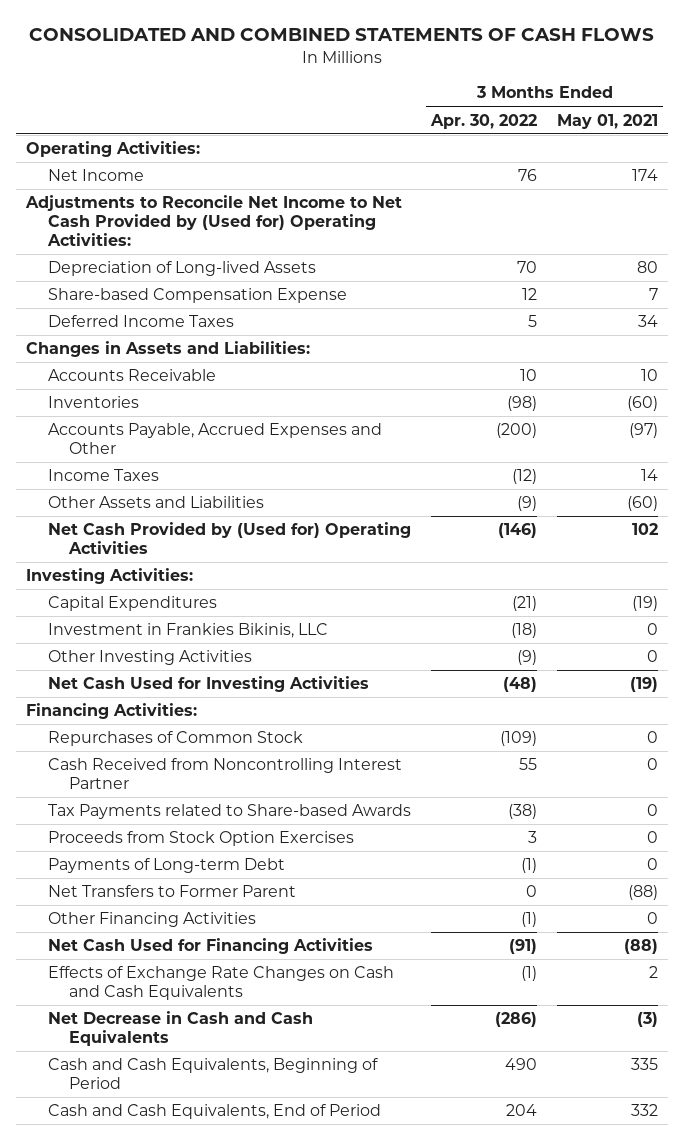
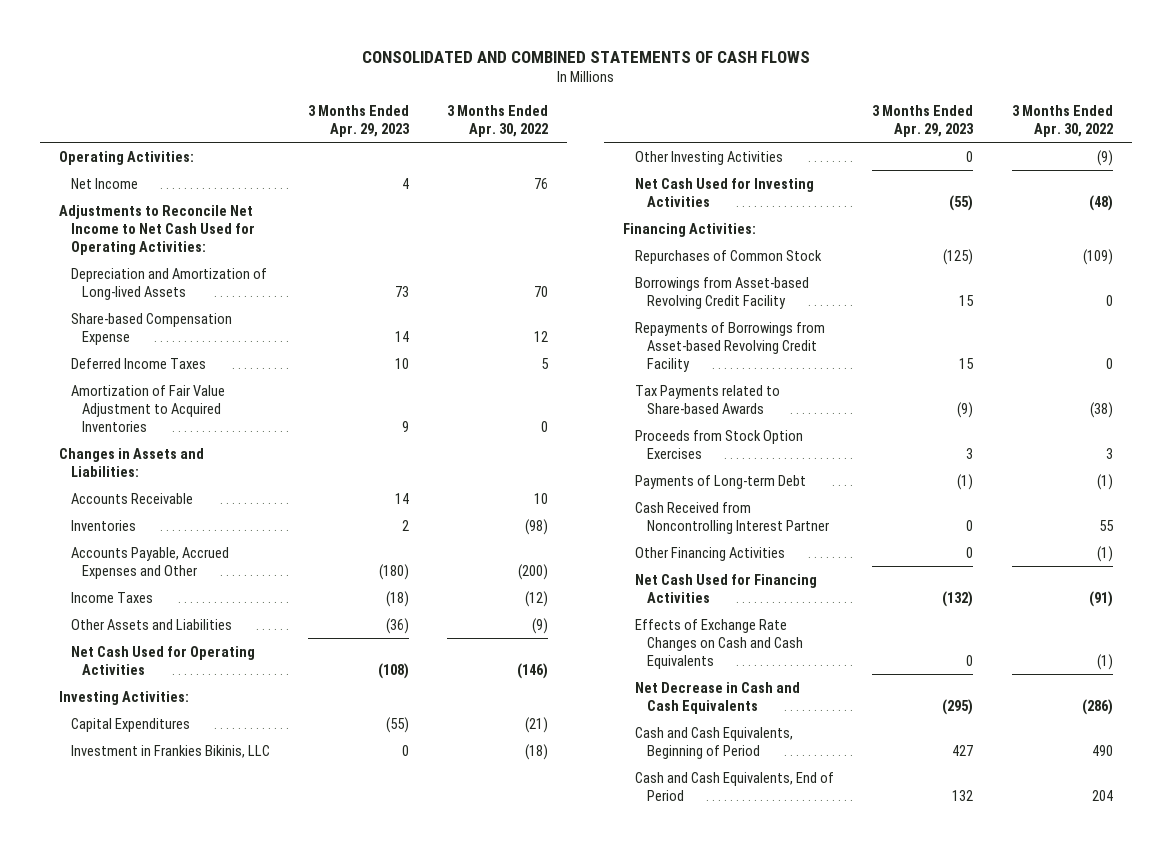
- | 3 Months Ended Apr. 30, 2022 | 3 Months Ended May 01, 2021
+ | 3 Months Ended Apr. 29, 2023 | 3 Months Ended Apr. 30, 2022
- Adjustments to Reconcile Net Income to Net Cash Provided by (Used for) Operating Activities:
- Depreciation of Long-lived Assets | 70 | 80
+ Adjustments to Reconcile Net Income to Net Cash Used for Operating Activities:
+ Depreciation and Amortization of Long-lived Assets | 73 | 70
+ Amortization of Fair Value Adjustment to Acquired Inventories | 9 | 0
- Net Cash Provided by (Used for) Operating Activities | (146) | 102
+ Net Cash Used for Operating Activities | (108) | (146)
+ Borrowings from Asset-based Revolving Credit Facility | 15 | 0
+ Repayments of Borrowings from Asset-based Revolving Credit Facility | 15 | 0
- Net Transfers to Former Parent | 0 | (88)
moved down: Cash Received from Noncontrolling Interest Partner | 0 | 55

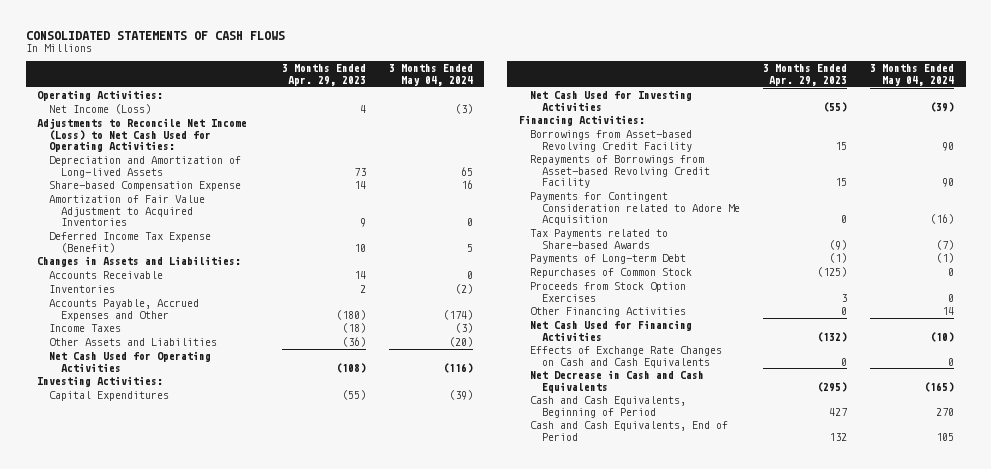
- CONSOLIDATED AND COMBINED STATEMENTS OF CASH FLOWS
+ CONSOLIDATED STATEMENTS OF CASH FLOWS
- | 3 Months Ended Apr. 29, 2023 | 3 Months Ended Apr. 30, 2022
+ | 3 Months Ended Apr. 29, 2023 | 3 Months Ended May 04, 2024
- Net Income | 4 | 76
- Adjustments to Reconcile Net Income to Net Cash Used for Operating Activities:
+ Net Income (Loss) | 4 | (3)
+ Adjustments to Reconcile Net Income (Loss) to Net Cash Used for Operating Activities:
- Deferred Income Taxes | 10 | 5
+ Deferred Income Tax Expense (Benefit) | 10 | 5
- Investment in Frankies Bikinis, LLC | 0 | (18)
- Other Investing Activities | 0 | (9)
+ Payments for Contingent Consideration related to Adore Me Acquisition | 0 | (16)
- Cash Received from Noncontrolling Interest Partner | 0 | 55
moved down: Repurchases of Common Stock | (125) | 0
moved down: Proceeds from Stock Option Exercises | 3 | 0

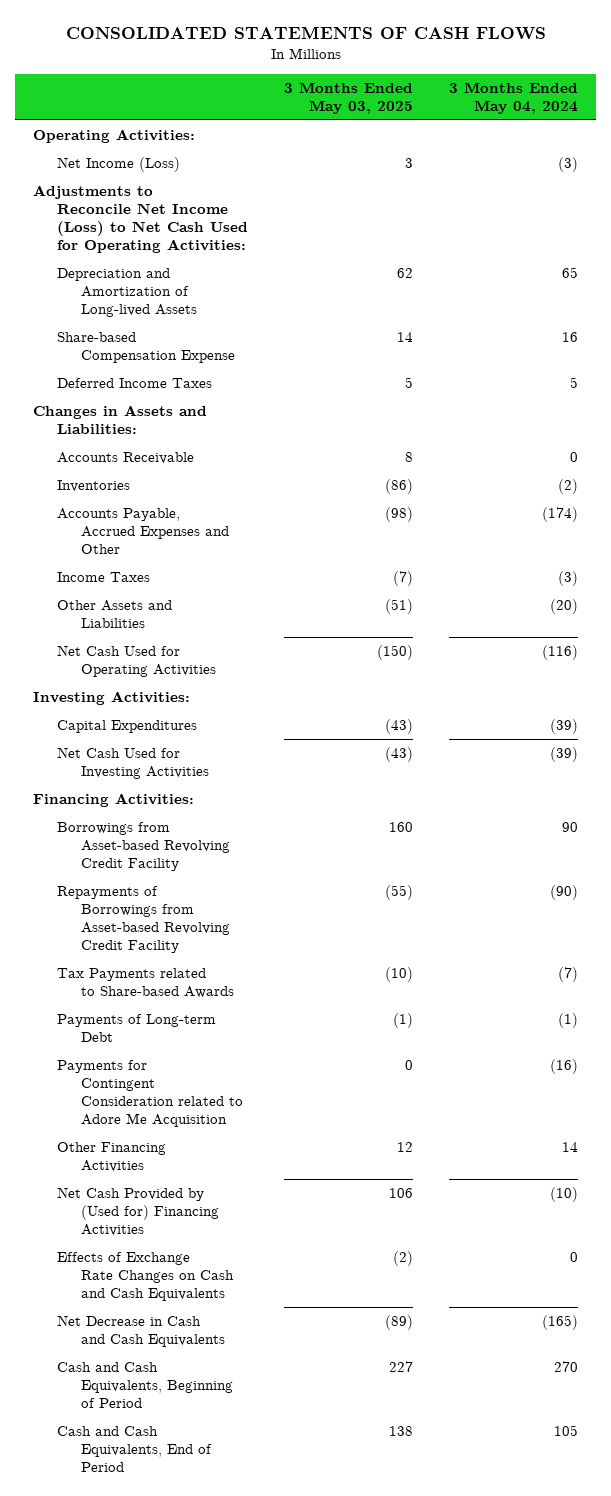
- | 3 Months Ended Apr. 29, 2023 | 3 Months Ended May 04, 2024
+ | 3 Months Ended May 03, 2025 | 3 Months Ended May 04, 2024
- Amortization of Fair Value Adjustment to Acquired Inventories | 9 | 0
- Deferred Income Tax Expense (Benefit) | 10 | 5
+ Deferred Income Taxes | 5 | 5
- Repayments of Borrowings from Asset-based Revolving Credit Facility | 15 | 90
+ Repayments of Borrowings from Asset-based Revolving Credit Facility | (55) | (90)
- Repurchases of Common Stock | (125) | 0
- Proceeds from Stock Option Exercises | 3 | 0
moved down: Payments for Contingent Consideration related to Adore Me Acquisition | 0 | (16)
- Net Cash Used for Financing Activities | (132) | (10)
+ Net Cash Provided by (Used for) Financing Activities | 106 | (10)

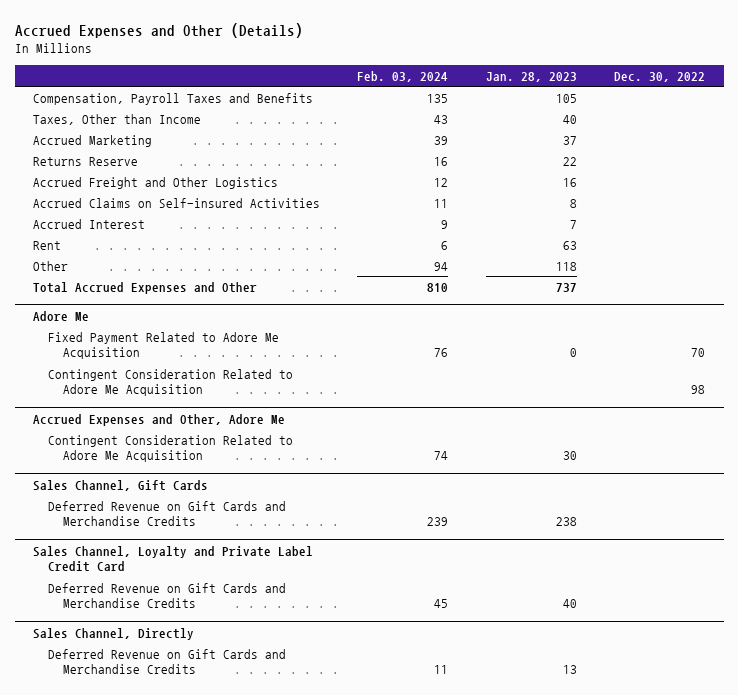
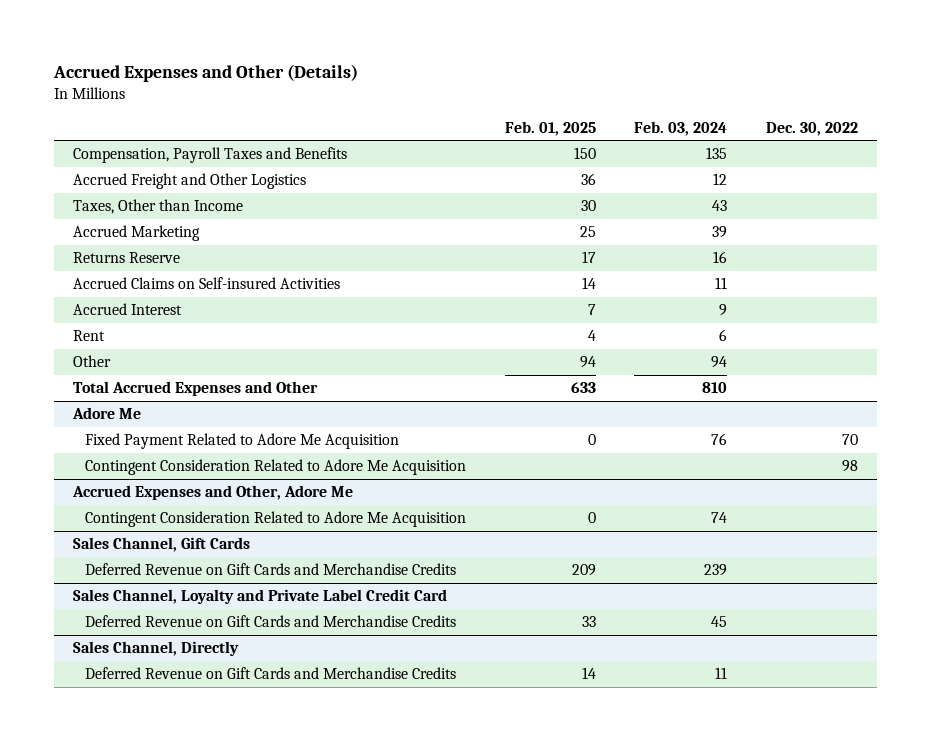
- | Feb. 03, 2024 | Jan. 28, 2023 | Dec. 30, 2022
+ | Feb. 01, 2025 | Feb. 03, 2024 | Dec. 30, 2022
moved up: Accrued Freight and Other Logistics | 36 | 12 |

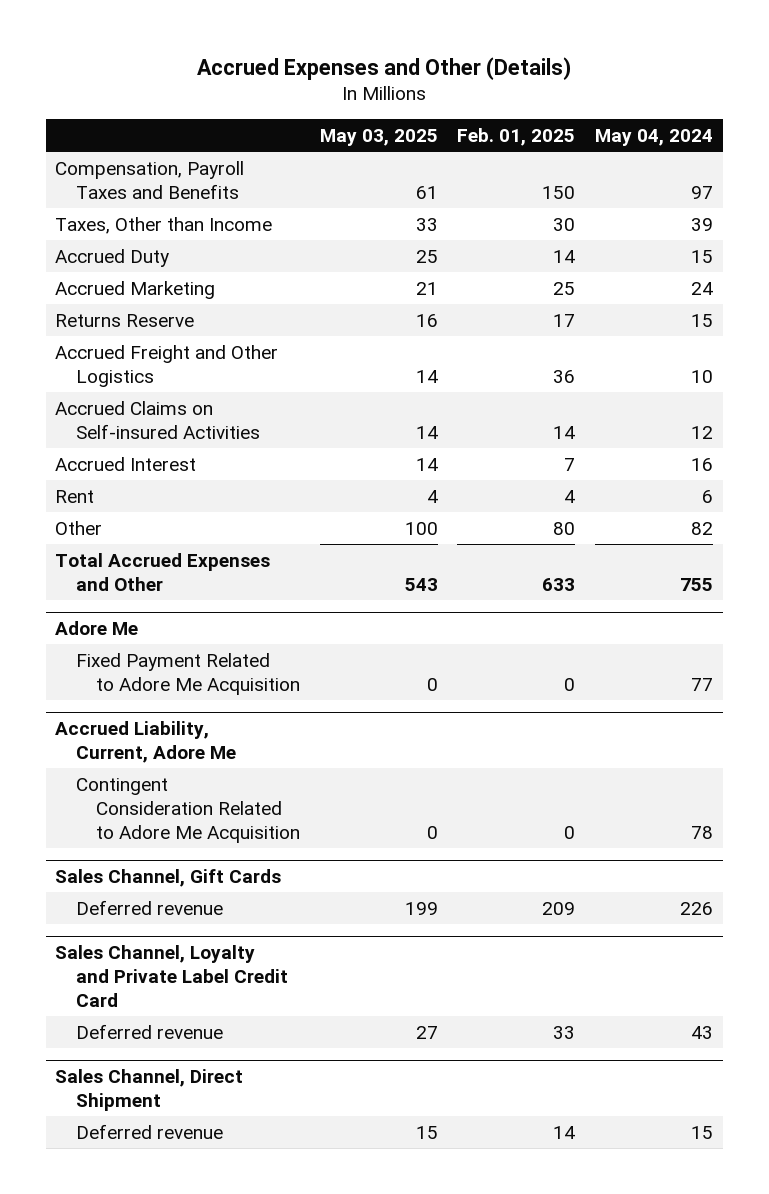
- | Feb. 01, 2025 | Feb. 03, 2024 | Dec. 30, 2022
+ | May 03, 2025 | Feb. 01, 2025 | May 04, 2024
+ Accrued Duty | 25 | 14 | 15
moved down: Accrued Freight and Other Logistics | 14 | 36 | 10
- Other | 94 | 94 |
+ Other | 100 | 80 | 82
@ Adore Me
- Contingent Consideration Related to Adore Me Acquisition | | | 98
- Accrued Expenses and Other, Adore Me
+ Accrued Liability, Current, Adore Me
@ Sales Channel, Gift Cards
- Deferred Revenue on Gift Cards and Merchandise Credits | 209 | 239 |
+ Deferred revenue | 199 | 209 | 226
@ Sales Channel, Loyalty and Private Label Credit Card
- Deferred Revenue on Gift Cards and Merchandise Credits | 33 | 45 |
- Sales Channel, Directly
- Deferred Revenue on Gift Cards and Merchandise Credits | 14 | 11 |
@ Sales Channel, Loyalty and Private Label Credit Card
+ Deferred revenue | 27 | 33 | 43
+ Sales Channel, Direct Shipment
+ Deferred revenue | 15 | 14 | 15

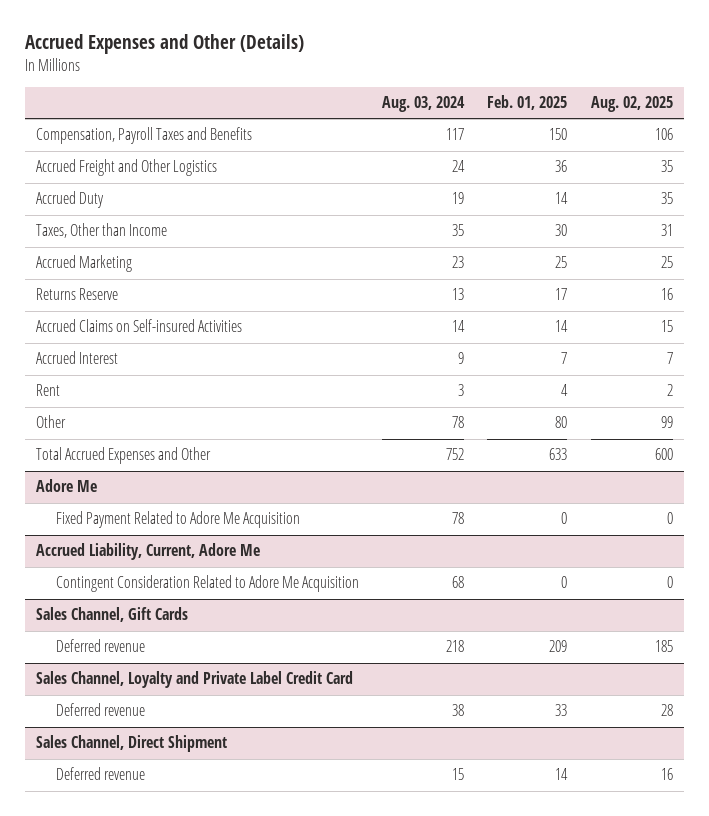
- | May 03, 2025 | Feb. 01, 2025 | May 04, 2024
+ | Aug. 03, 2024 | Feb. 01, 2025 | Aug. 02, 2025
moved up: Accrued Freight and Other Logistics | 24 | 36 | 35
moved down: Taxes, Other than Income | 35 | 30 | 31

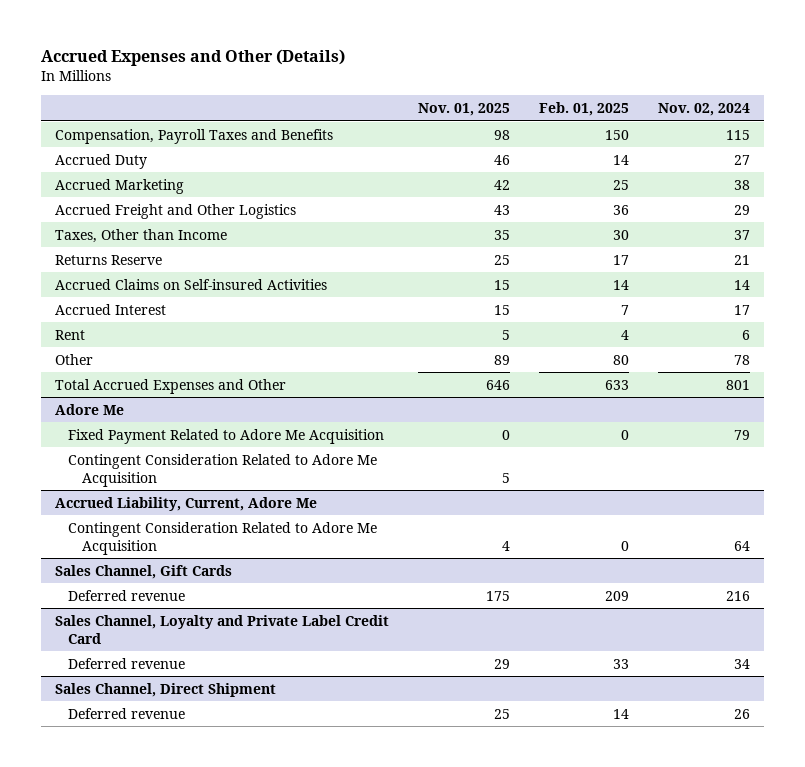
- | Aug. 03, 2024 | Feb. 01, 2025 | Aug. 02, 2025
+ | Nov. 01, 2025 | Feb. 01, 2025 | Nov. 02, 2024
moved down: Accrued Freight and Other Logistics | 43 | 36 | 29
moved down: Taxes, Other than Income | 35 | 30 | 37
@ Adore Me
+ Contingent Consideration Related to Adore Me Acquisition | 5 | |

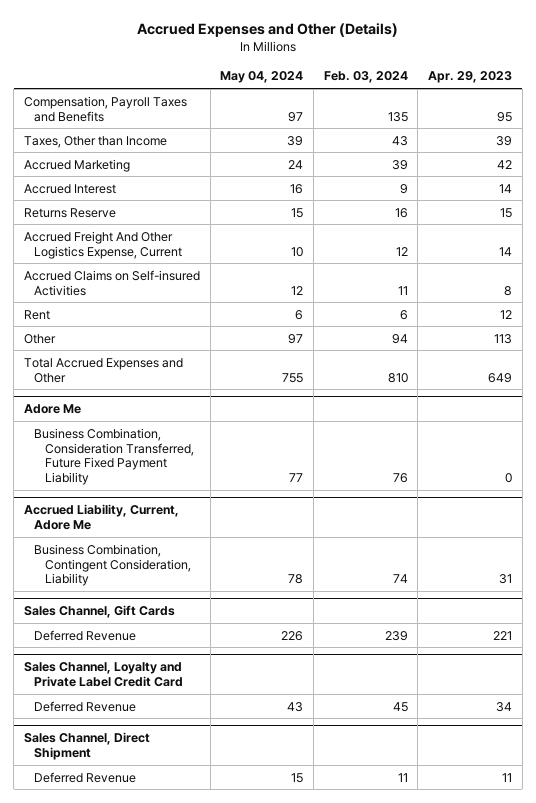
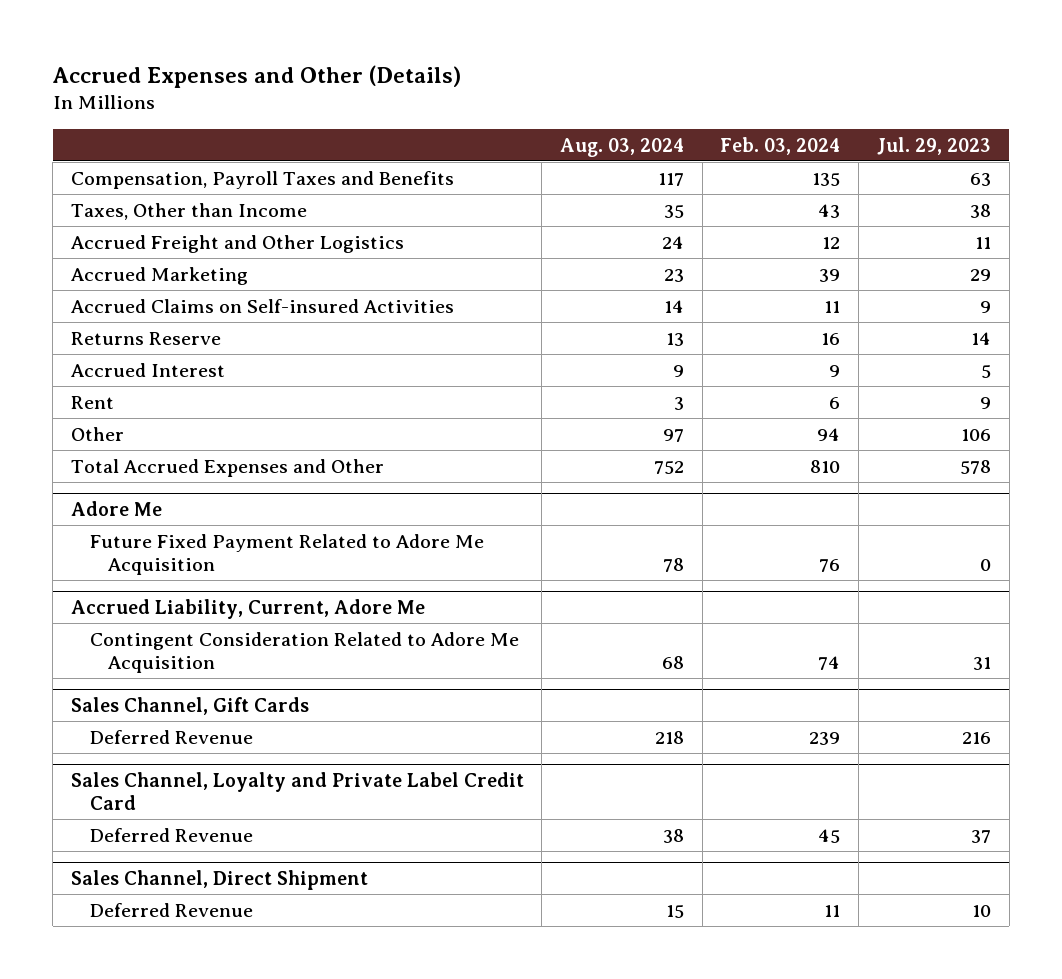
- | May 04, 2024 | Feb. 03, 2024 | Apr. 29, 2023
+ | Aug. 03, 2024 | Feb. 03, 2024 | Jul. 29, 2023
+ Accrued Freight and Other Logistics | 24 | 12 | 11
- Accrued Freight And Other Logistics Expense, Current | 10 | 12 | 14
moved down: Returns Reserve | 13 | 16 | 14
moved down: Accrued Interest | 9 | 9 | 5
@ Adore Me
- Business Combination, Consideration Transferred, Future Fixed Payment Liability | 77 | 76 | 0
+ Future Fixed Payment Related to Adore Me Acquisition | 78 | 76 | 0
@ Accrued Liability, Current, Adore Me
- Business Combination, Contingent Consideration, Liability | 78 | 74 | 31
+ Contingent Consideration Related to Adore Me Acquisition | 68 | 74 | 31

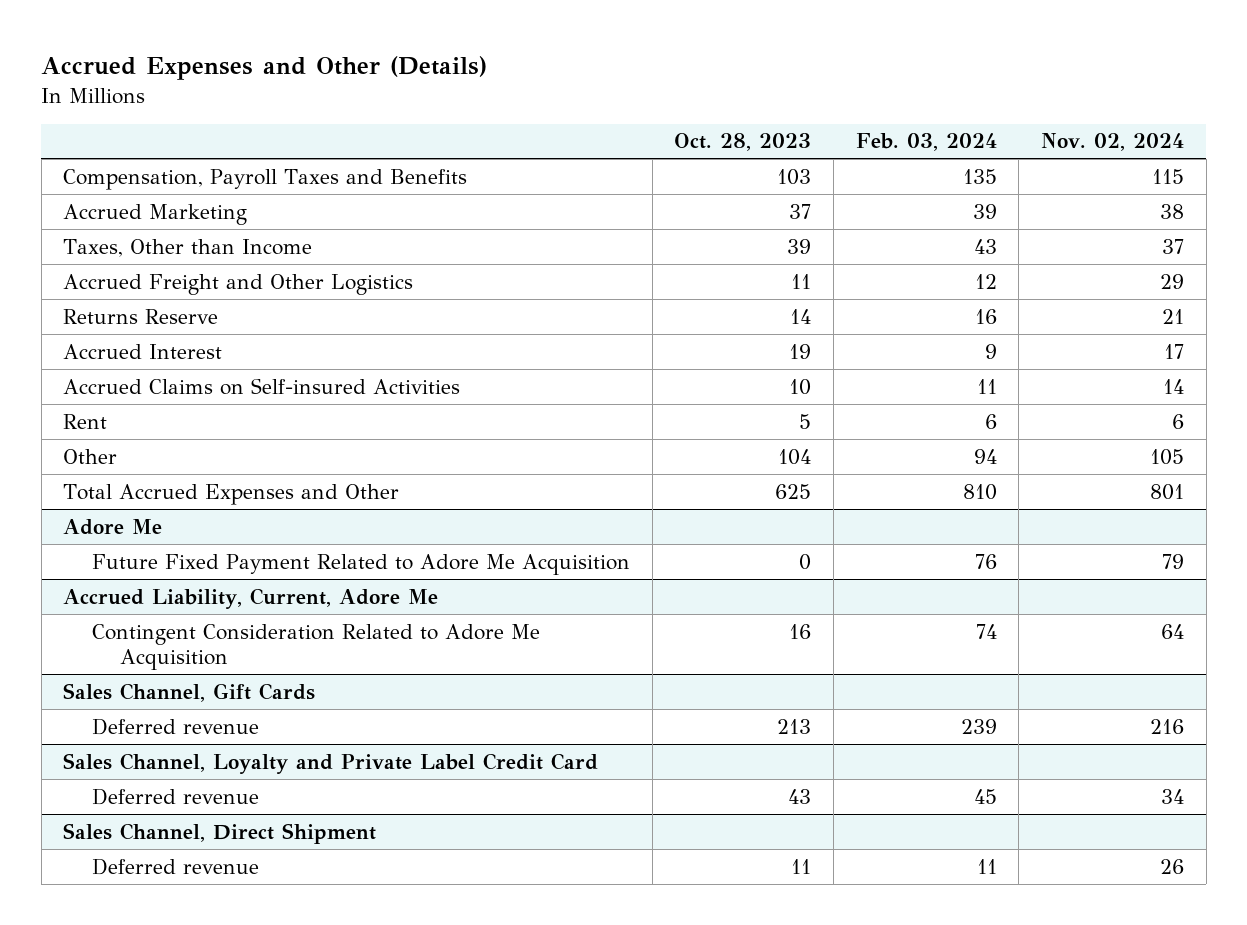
- | Aug. 03, 2024 | Feb. 03, 2024 | Jul. 29, 2023
+ | Oct. 28, 2023 | Feb. 03, 2024 | Nov. 02, 2024
moved up: Accrued Marketing | 37 | 39 | 38
moved down: Accrued Claims on Self-insured Activities | 10 | 11 | 14
@ Sales Channel, Gift Cards
- Deferred Revenue | 218 | 239 | 216
+ Deferred revenue | 213 | 239 | 216
@ Sales Channel, Loyalty and Private Label Credit Card
- Deferred Revenue | 38 | 45 | 37
+ Deferred revenue | 43 | 45 | 34
@ Sales Channel, Direct Shipment
- Deferred Revenue | 15 | 11 | 10
+ Deferred revenue | 11 | 11 | 26

